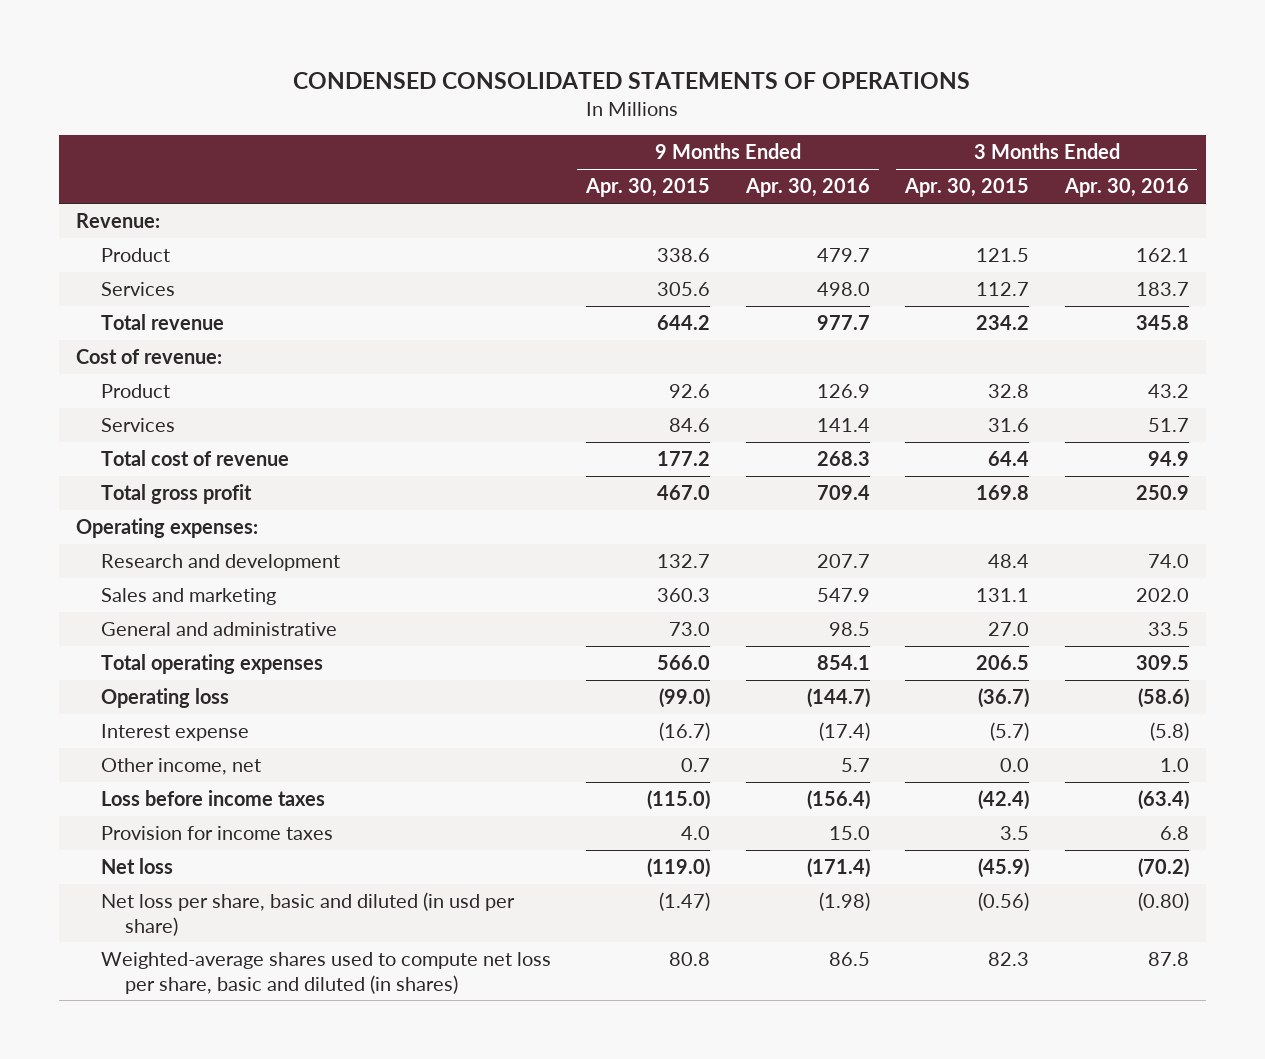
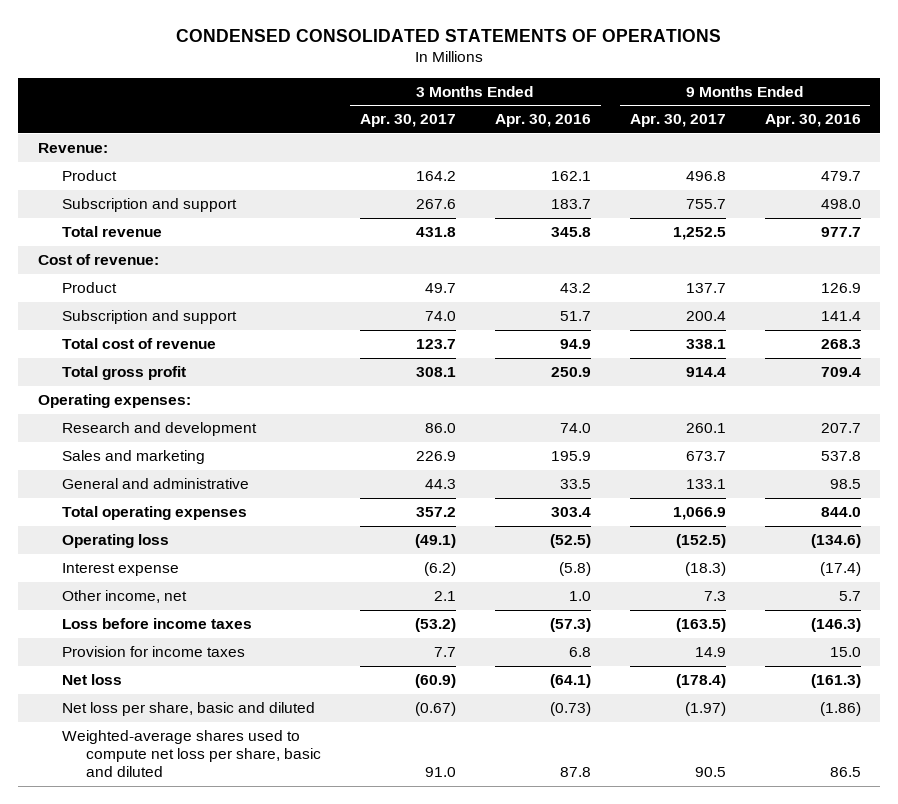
- | 9 Months Ended Apr. 30, 2015 | 9 Months Ended Apr. 30, 2016 | 3 Months Ended Apr. 30, 2015 | 3 Months Ended Apr. 30, 2016
+ | 3 Months Ended Apr. 30, 2017 | 3 Months Ended Apr. 30, 2016 | 9 Months Ended Apr. 30, 2017 | 9 Months Ended Apr. 30, 2016
- Services | 305.6 | 498.0 | 112.7 | 183.7
+ Subscription and support | 267.6 | 183.7 | 755.7 | 498.0
- Services | 84.6 | 141.4 | 31.6 | 51.7
+ Subscription and support | 74.0 | 51.7 | 200.4 | 141.4
- Sales and marketing | 360.3 | 547.9 | 131.1 | 202.0
+ Sales and marketing | 226.9 | 195.9 | 673.7 | 537.8
- Total operating expenses | 566.0 | 854.1 | 206.5 | 309.5
- Operating loss | (99.0) | (144.7) | (36.7) | (58.6)
+ Total operating expenses | 357.2 | 303.4 | 1,066.9 | 844.0
+ Operating loss | (49.1) | (52.5) | (152.5) | (134.6)
- Loss before income taxes | (115.0) | (156.4) | (42.4) | (63.4)
+ Loss before income taxes | (53.2) | (57.3) | (163.5) | (146.3)
- Net loss | (119.0) | (171.4) | (45.9) | (70.2)
- Net loss per share, basic and diluted (in usd per share) | (1.47) | (1.98) | (0.56) | (0.80)
- Weighted-average shares used to compute net loss per share, basic and diluted (in shares) | 80.8 | 86.5 | 82.3 | 87.8
+ Net loss | (60.9) | (64.1) | (178.4) | (161.3)
+ Net loss per share, basic and diluted | (0.67) | (0.73) | (1.97) | (1.86)
+ Weighted-average shares used to compute net loss per share, basic and diluted | 91.0 | 87.8 | 90.5 | 86.5

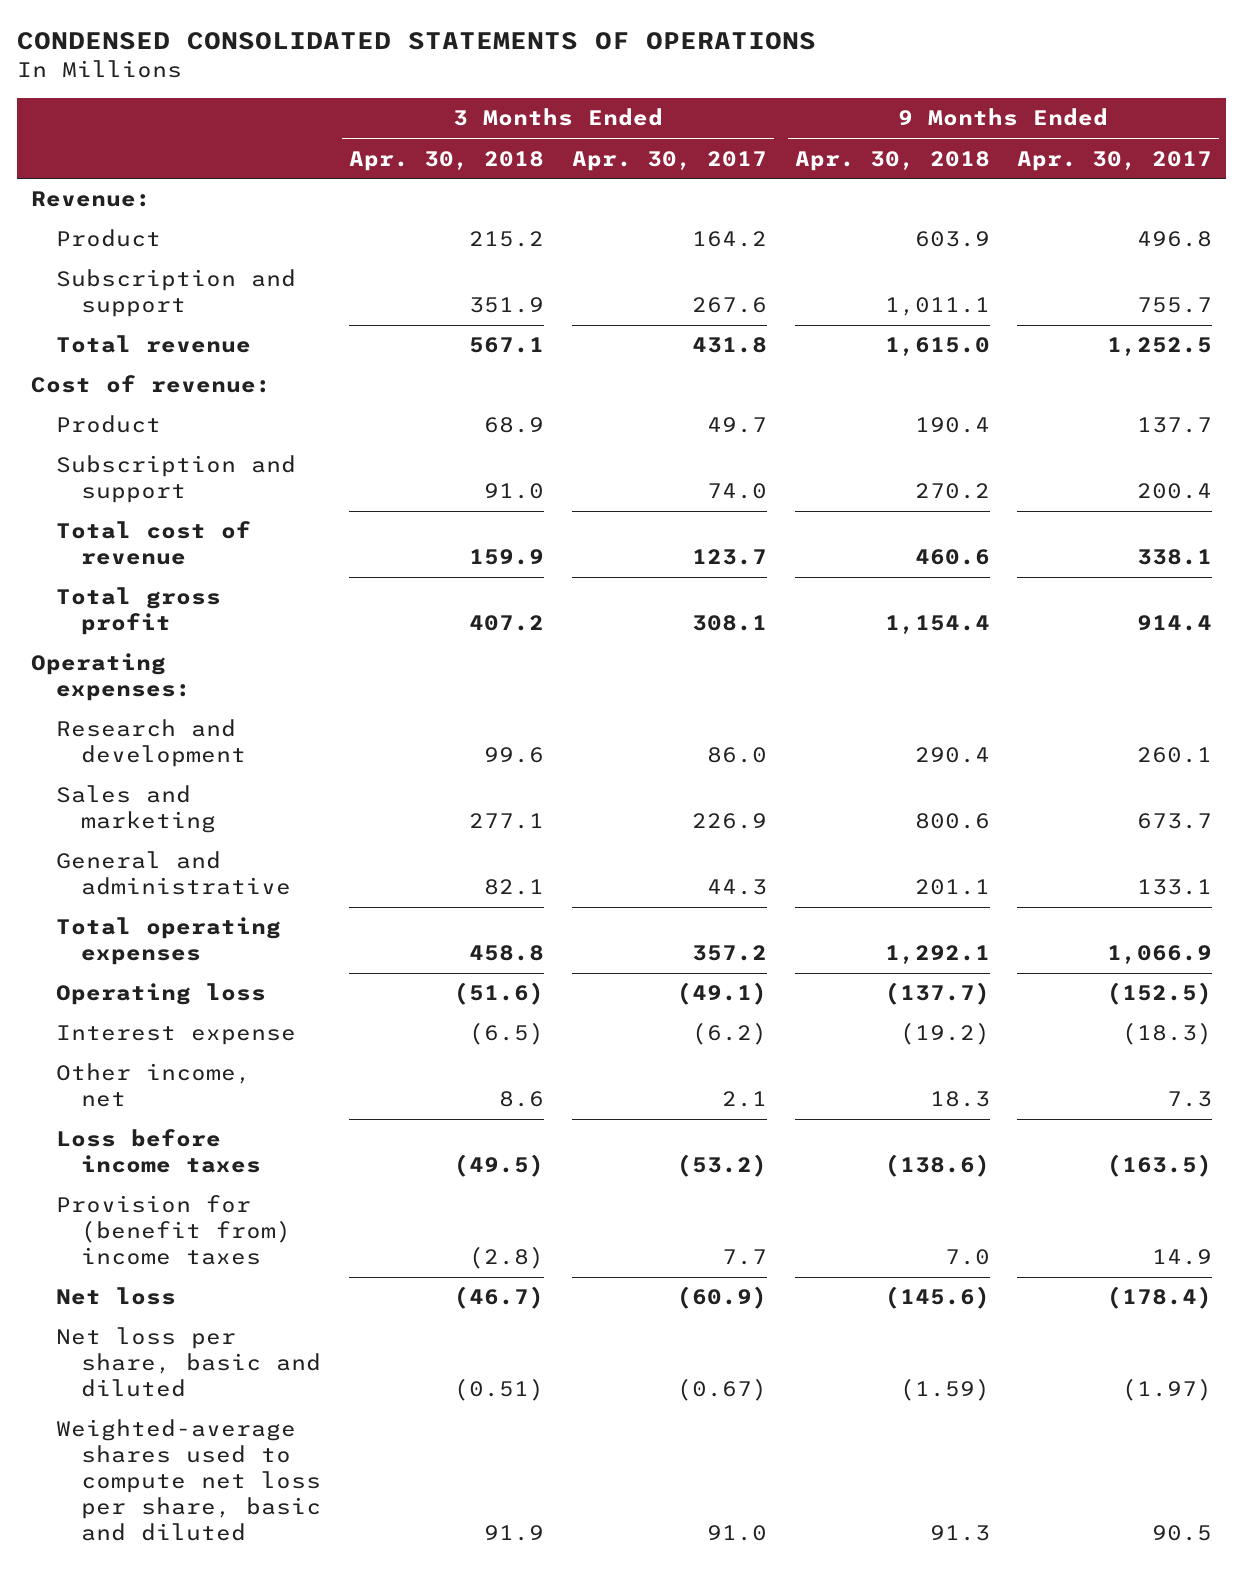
- | 3 Months Ended Apr. 30, 2017 | 3 Months Ended Apr. 30, 2016 | 9 Months Ended Apr. 30, 2017 | 9 Months Ended Apr. 30, 2016
+ | 3 Months Ended Apr. 30, 2018 | 3 Months Ended Apr. 30, 2017 | 9 Months Ended Apr. 30, 2018 | 9 Months Ended Apr. 30, 2017
- Provision for income taxes | 7.7 | 6.8 | 14.9 | 15.0
+ Provision for (benefit from) income taxes | (2.8) | 7.7 | 7.0 | 14.9

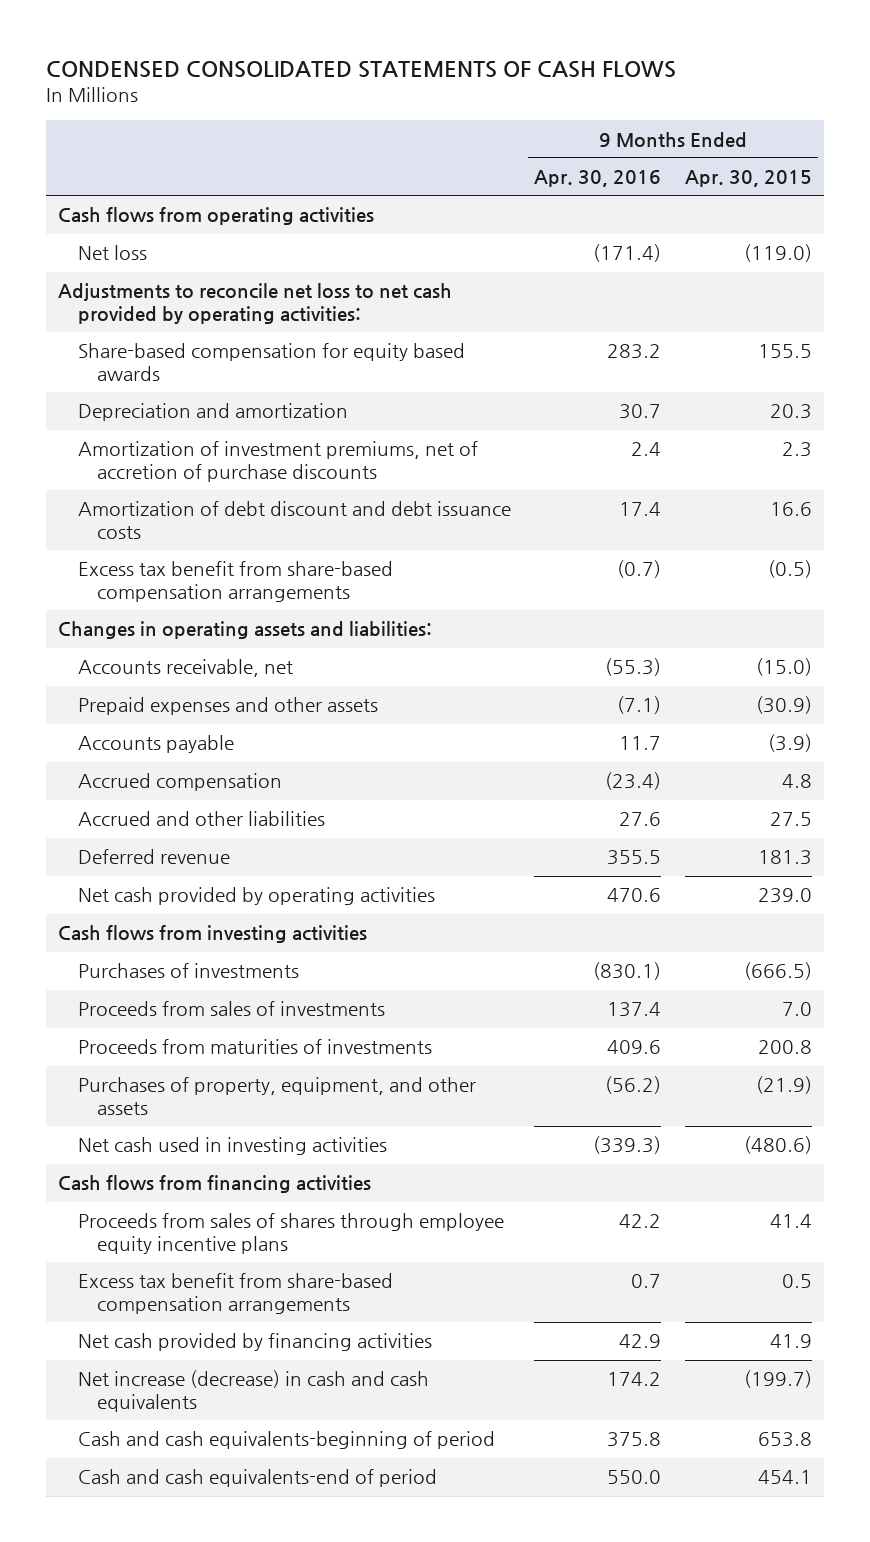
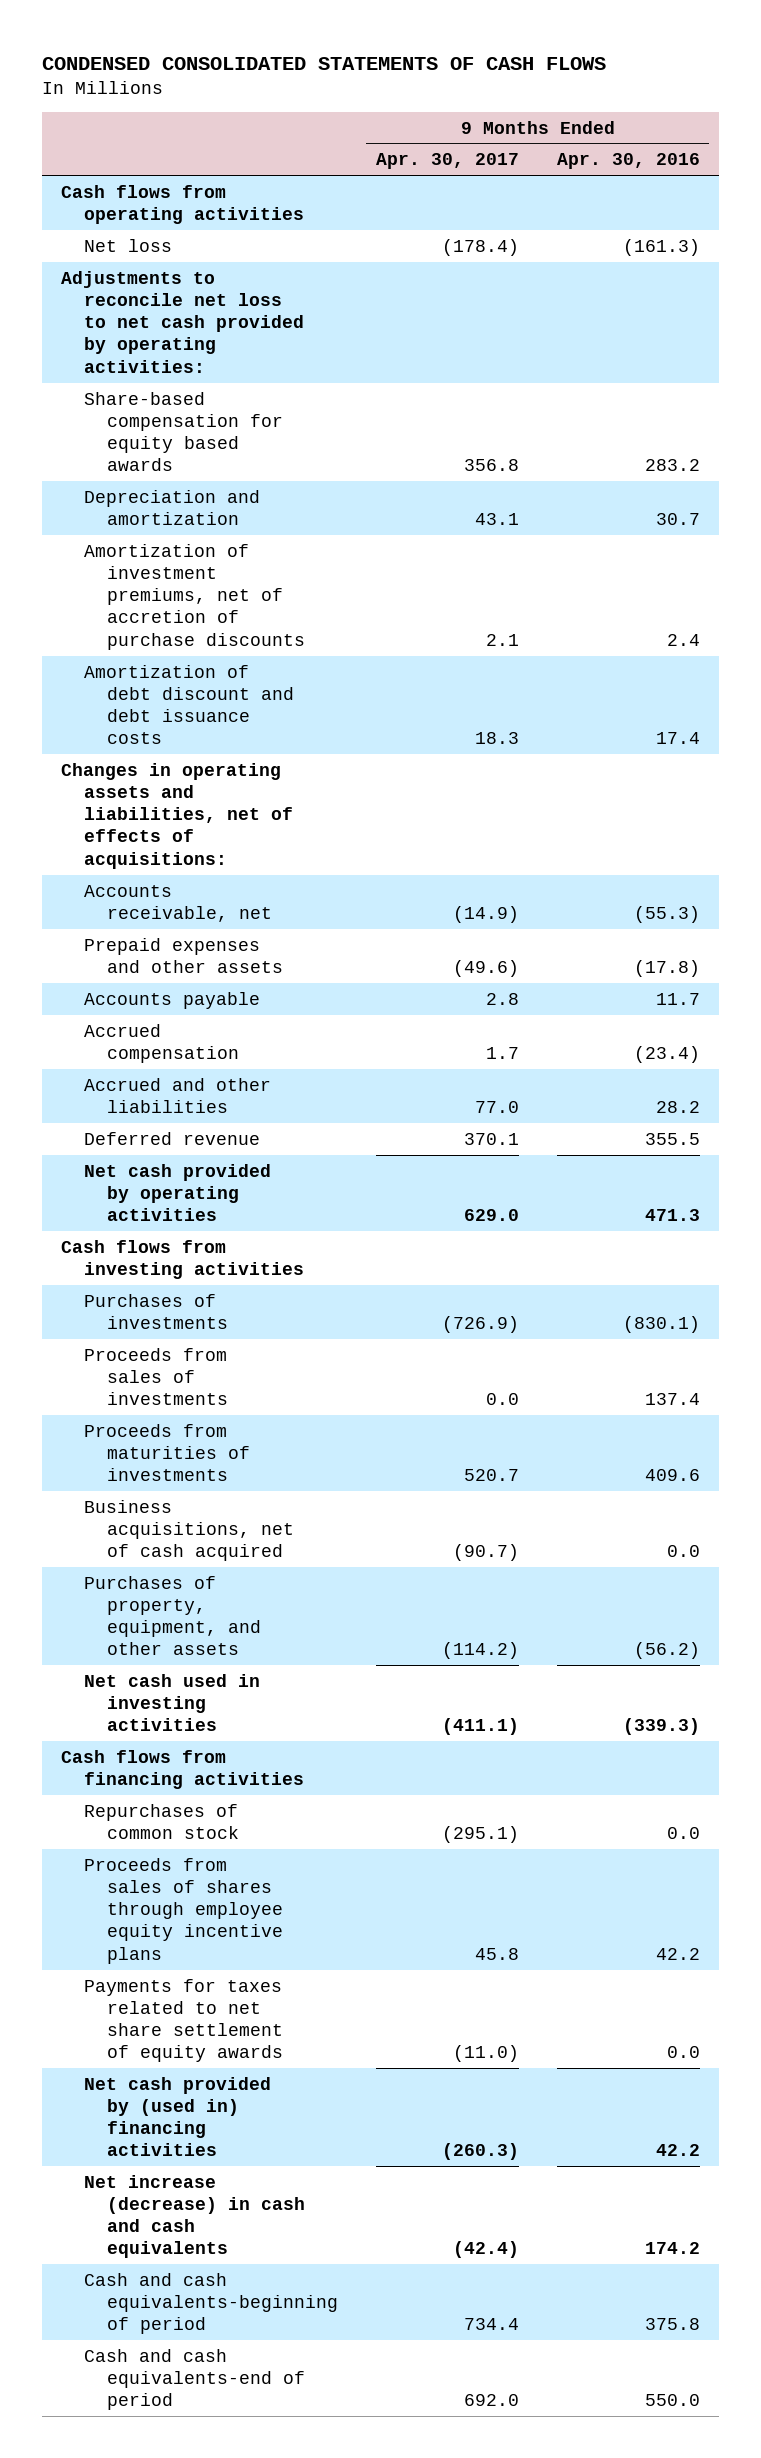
- | 9 Months Ended Apr. 30, 2016 | 9 Months Ended Apr. 30, 2015
+ | 9 Months Ended Apr. 30, 2017 | 9 Months Ended Apr. 30, 2016
- Net loss | (171.4) | (119.0)
+ Net loss | (178.4) | (161.3)
- Excess tax benefit from share-based compensation arrangements | (0.7) | (0.5)
- Changes in operating assets and liabilities:
+ Changes in operating assets and liabilities, net of effects of acquisitions:
- Prepaid expenses and other assets | (7.1) | (30.9)
+ Prepaid expenses and other assets | (49.6) | (17.8)
- Accrued and other liabilities | 27.6 | 27.5
+ Accrued and other liabilities | 77.0 | 28.2
- Net cash provided by operating activities | 470.6 | 239.0
+ Net cash provided by operating activities | 629.0 | 471.3
+ Business acquisitions, net of cash acquired | (90.7) | 0.0
+ Repurchases of common stock | (295.1) | 0.0
- Excess tax benefit from share-based compensation arrangements | 0.7 | 0.5
- Net cash provided by financing activities | 42.9 | 41.9
+ Payments for taxes related to net share settlement of equity awards | (11.0) | 0.0
+ Net cash provided by (used in) financing activities | (260.3) | 42.2

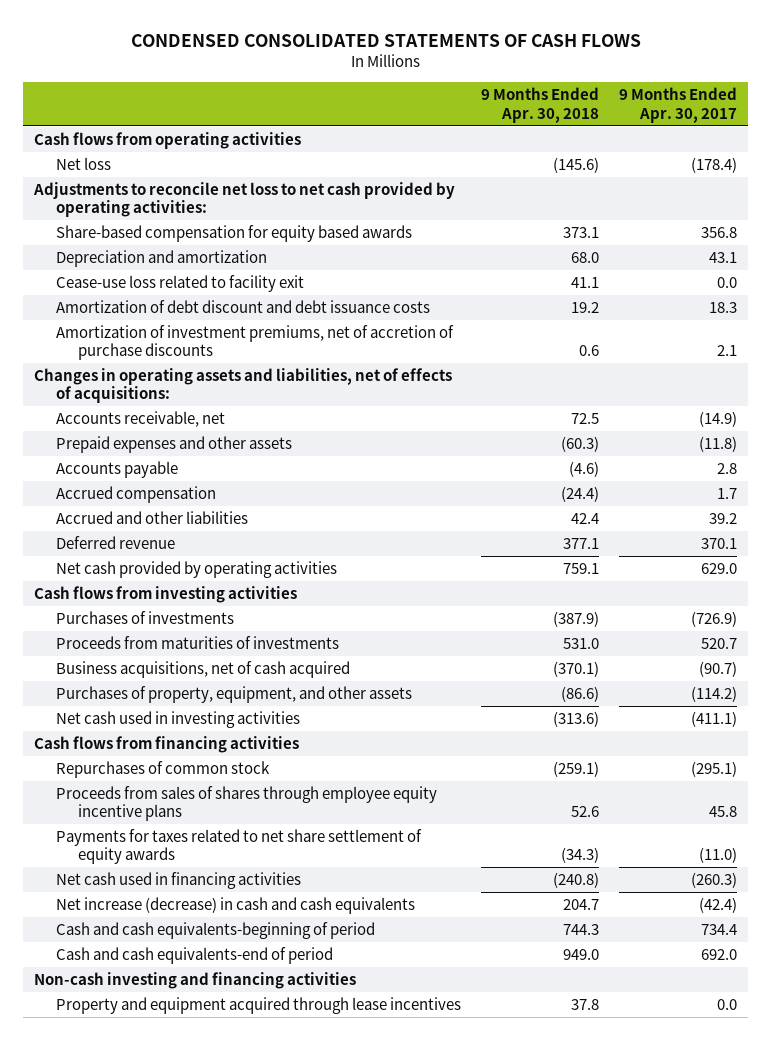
- | 9 Months Ended Apr. 30, 2017 | 9 Months Ended Apr. 30, 2016
+ | 9 Months Ended Apr. 30, 2018 | 9 Months Ended Apr. 30, 2017
+ Cease-use loss related to facility exit | 41.1 | 0.0
moved down: Amortization of investment premiums, net of accretion of purchase discounts | 0.6 | 2.1
- Prepaid expenses and other assets | (49.6) | (17.8)
+ Prepaid expenses and other assets | (60.3) | (11.8)
- Accrued and other liabilities | 77.0 | 28.2
+ Accrued and other liabilities | 42.4 | 39.2
- Proceeds from sales of investments | 0.0 | 137.4
- Net cash provided by (used in) financing activities | (260.3) | 42.2
+ Net cash used in financing activities | (240.8) | (260.3)
+ Non-cash investing and financing activities
+ Property and equipment acquired through lease incentives | 37.8 | 0.0

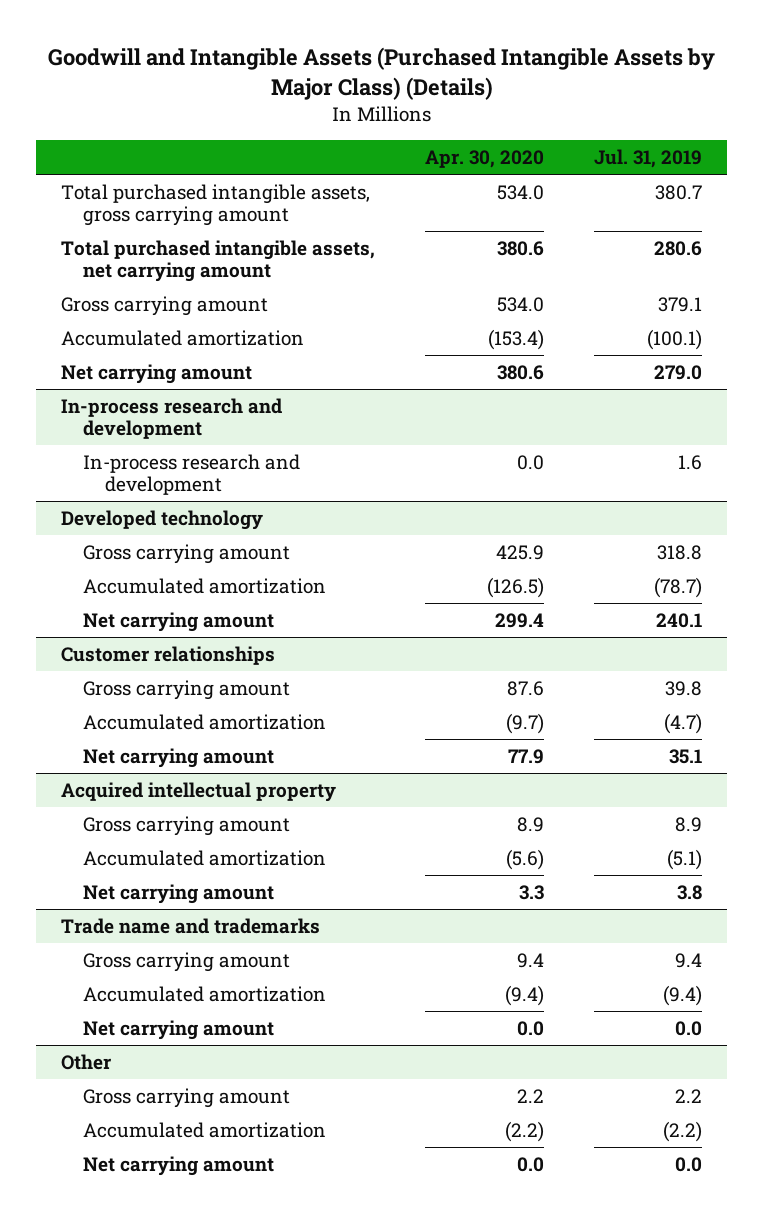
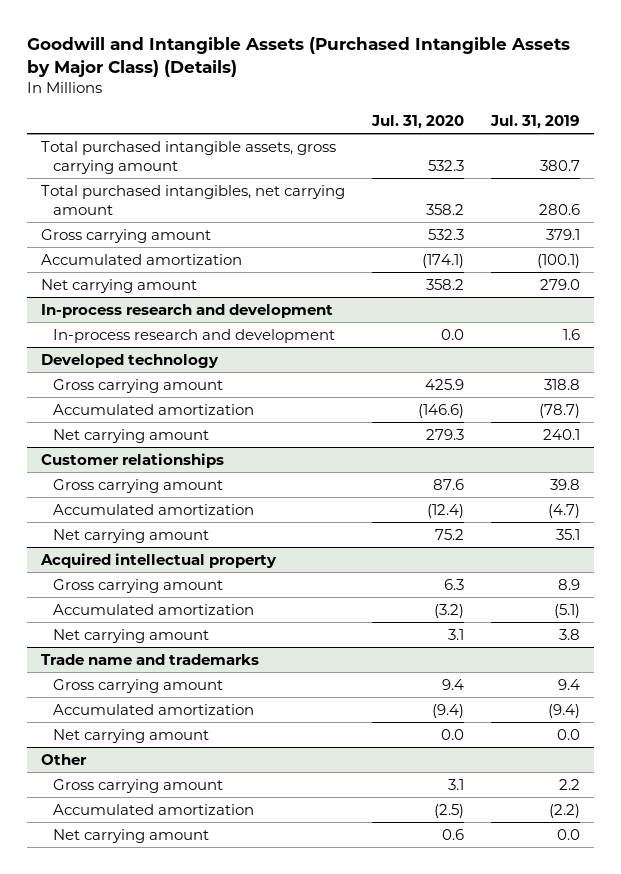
- | Apr. 30, 2020 | Jul. 31, 2019
+ | Jul. 31, 2020 | Jul. 31, 2019
- Total purchased intangible assets, net carrying amount | 380.6 | 280.6
+ Total purchased intangibles, net carrying amount | 358.2 | 280.6

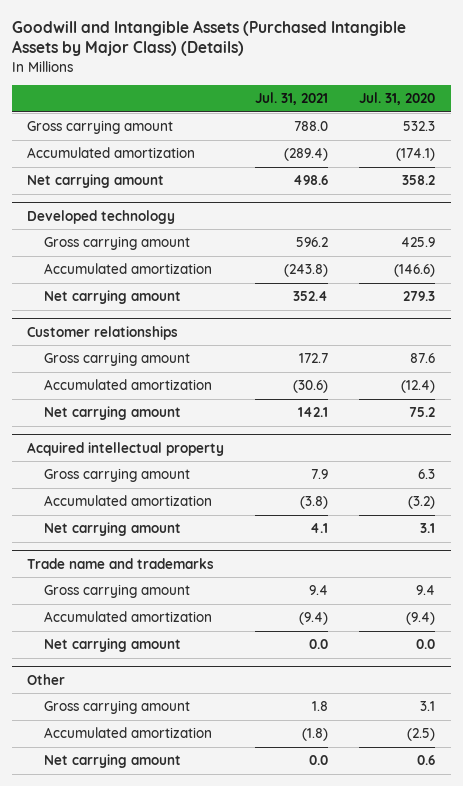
- | Jul. 31, 2020 | Jul. 31, 2019
+ | Jul. 31, 2021 | Jul. 31, 2020
- Total purchased intangible assets, gross carrying amount | 532.3 | 380.7
- Total purchased intangibles, net carrying amount | 358.2 | 280.6
- In-process research and development
- In-process research and development | 0.0 | 1.6

